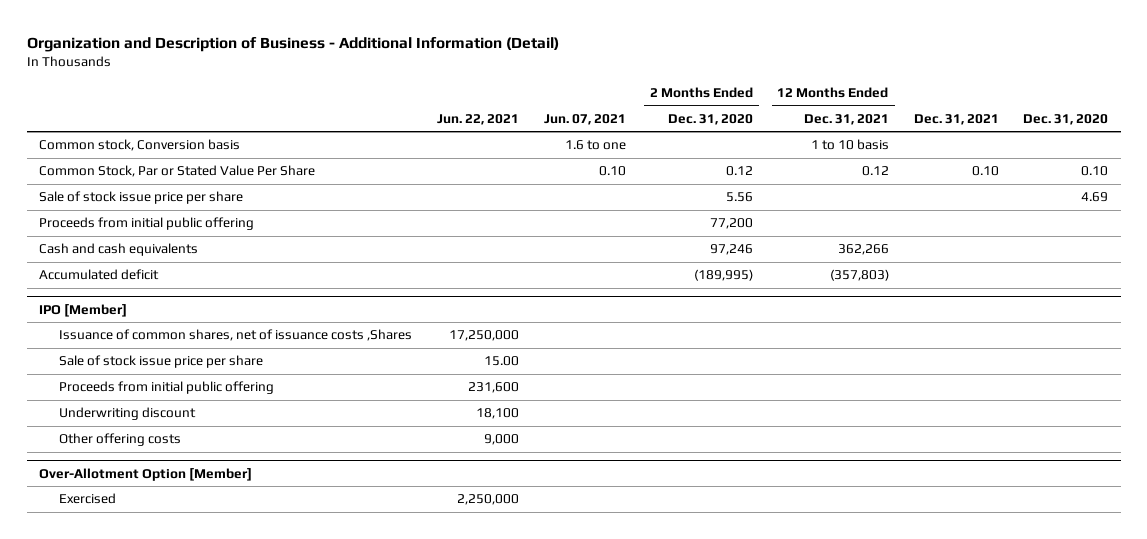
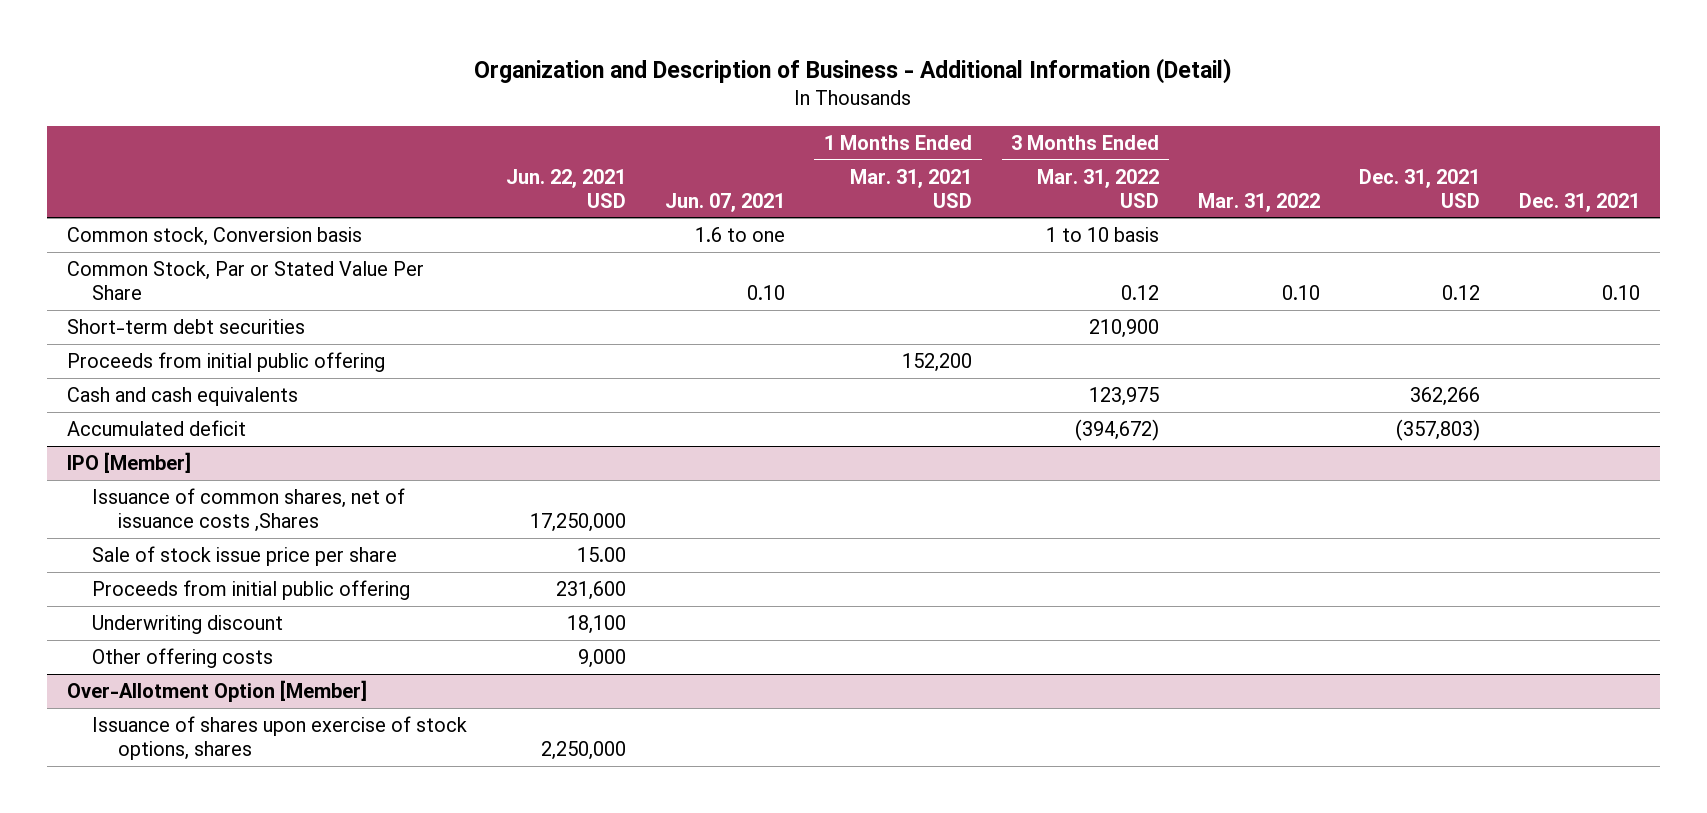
- | Jun. 22, 2021 | Jun. 07, 2021 | 2 Months Ended Dec. 31, 2020 | 12 Months Ended Dec. 31, 2021 | Dec. 31, 2021 | Dec. 31, 2020
+ | Jun. 22, 2021 USD | Jun. 07, 2021 | 1 Months Ended Mar. 31, 2021 USD | 3 Months Ended Mar. 31, 2022 USD | Mar. 31, 2022 | Dec. 31, 2021 USD | Dec. 31, 2021
- Sale of stock issue price per share | | | 5.56 | | | 4.69
+ Short-term debt securities | | | | 210,900 | | |
@ Over-Allotment Option [Member]
- Exercised | 2,250,000 | | | | |
+ Issuance of shares upon exercise of stock options, shares | 2,250,000 | | | | | |

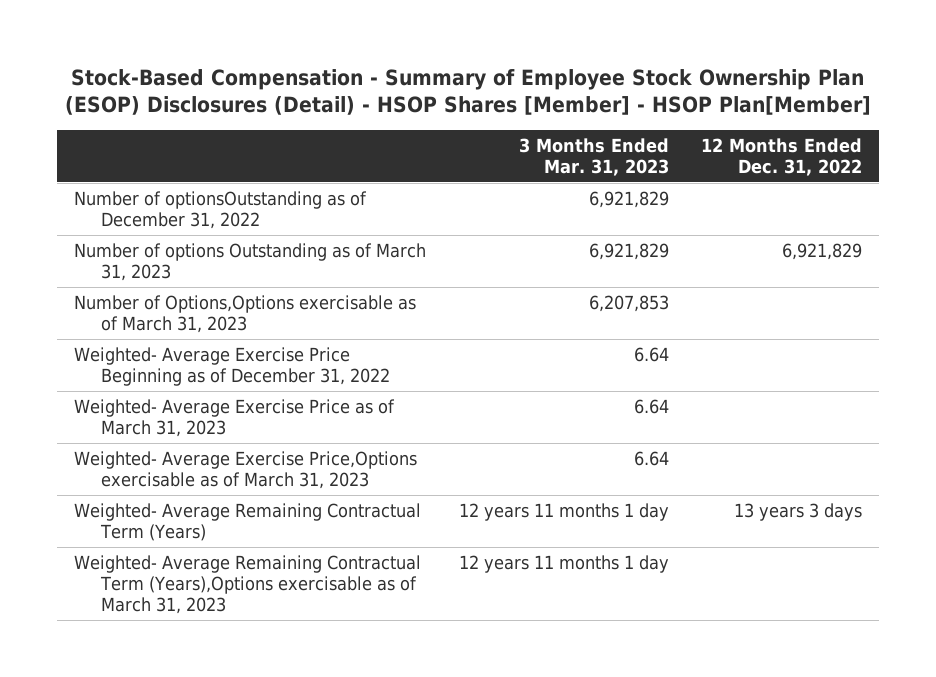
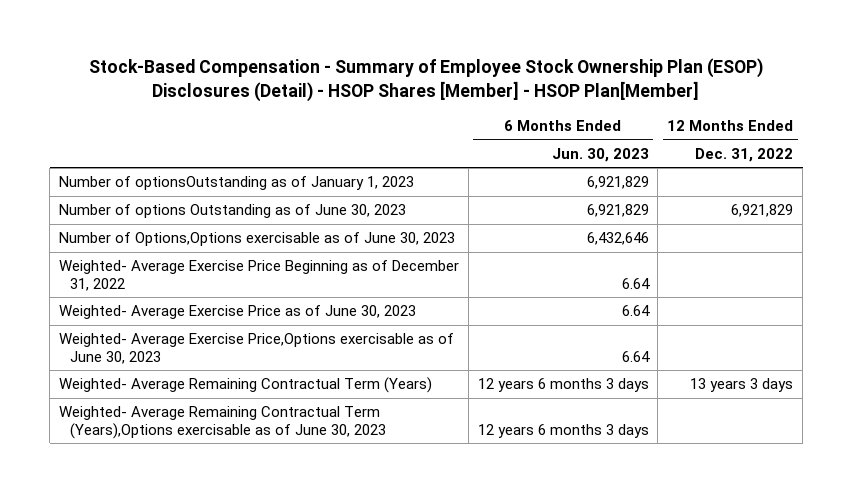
- | 3 Months Ended Mar. 31, 2023 | 12 Months Ended Dec. 31, 2022
+ | 6 Months Ended Jun. 30, 2023 | 12 Months Ended Dec. 31, 2022
- Number of optionsOutstanding as of December 31, 2022 | 6,921,829 |
- Number of options Outstanding as of March 31, 2023 | 6,921,829 | 6,921,829
- Number of Options,Options exercisable as of March 31, 2023 | 6,207,853 |
+ Number of optionsOutstanding as of January 1, 2023 | 6,921,829 |
+ Number of options Outstanding as of June 30, 2023 | 6,921,829 | 6,921,829
+ Number of Options,Options exercisable as of June 30, 2023 | 6,432,646 |
- Weighted- Average Exercise Price as of March 31, 2023 | 6.64 |
- Weighted- Average Exercise Price,Options exercisable as of March 31, 2023 | 6.64 |
+ Weighted- Average Exercise Price as of June 30, 2023 | 6.64 |
+ Weighted- Average Exercise Price,Options exercisable as of June 30, 2023 | 6.64 |
- Weighted- Average Remaining Contractual Term (Years),Options exercisable as of March 31, 2023 | 12 years 11 months 1 day |
+ Weighted- Average Remaining Contractual Term (Years),Options exercisable as of June 30, 2023 | 12 years 6 months 3 days |

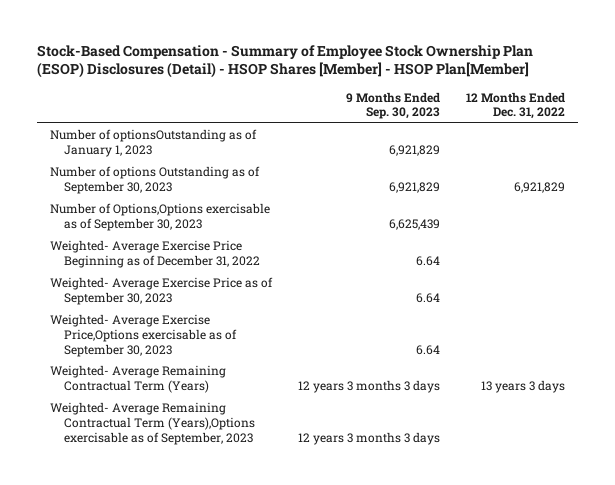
- | 6 Months Ended Jun. 30, 2023 | 12 Months Ended Dec. 31, 2022
+ | 9 Months Ended Sep. 30, 2023 | 12 Months Ended Dec. 31, 2022
- Number of options Outstanding as of June 30, 2023 | 6,921,829 | 6,921,829
- Number of Options,Options exercisable as of June 30, 2023 | 6,432,646 |
+ Number of options Outstanding as of September 30, 2023 | 6,921,829 | 6,921,829
+ Number of Options,Options exercisable as of September 30, 2023 | 6,625,439 |
- Weighted- Average Exercise Price as of June 30, 2023 | 6.64 |
- Weighted- Average Exercise Price,Options exercisable as of June 30, 2023 | 6.64 |
+ Weighted- Average Exercise Price as of September 30, 2023 | 6.64 |
+ Weighted- Average Exercise Price,Options exercisable as of September 30, 2023 | 6.64 |
- Weighted- Average Remaining Contractual Term (Years),Options exercisable as of June 30, 2023 | 12 years 6 months 3 days |
+ Weighted- Average Remaining Contractual Term (Years),Options exercisable as of September, 2023 | 12 years 3 months 3 days |

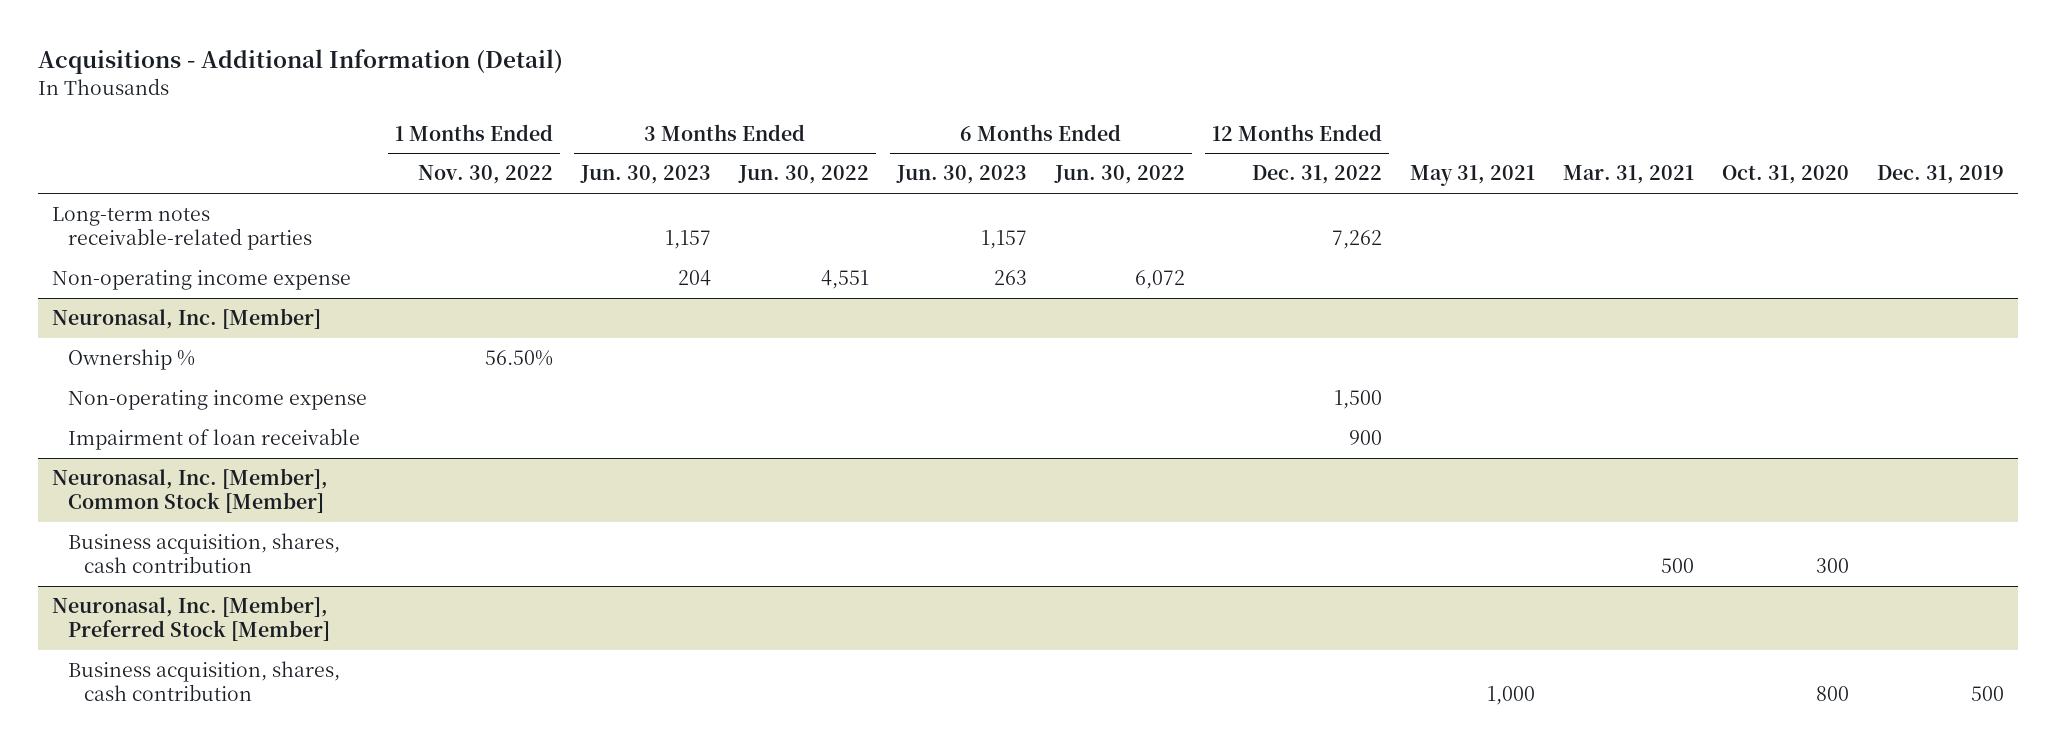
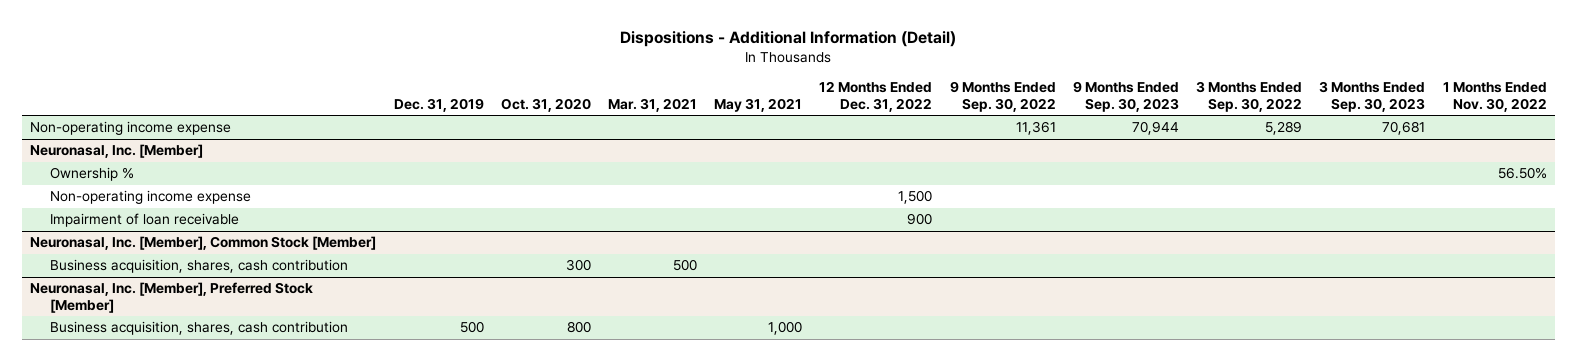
- Acquisitions - Additional Information (Detail)
+ Dispositions - Additional Information (Detail)
- | 1 Months Ended Nov. 30, 2022 | 3 Months Ended Jun. 30, 2023 | 3 Months Ended Jun. 30, 2022 | 6 Months Ended Jun. 30, 2023 | 6 Months Ended Jun. 30, 2022 | 12 Months Ended Dec. 31, 2022 | May 31, 2021 | Mar. 31, 2021 | Oct. 31, 2020 | Dec. 31, 2019
+ | Dec. 31, 2019 | Oct. 31, 2020 | Mar. 31, 2021 | May 31, 2021 | 12 Months Ended Dec. 31, 2022 | 9 Months Ended Sep. 30, 2022 | 9 Months Ended Sep. 30, 2023 | 3 Months Ended Sep. 30, 2022 | 3 Months Ended Sep. 30, 2023 | 1 Months Ended Nov. 30, 2022
- Long-term notes receivable-related parties | | 1,157 | | 1,157 | | 7,262 | | | |

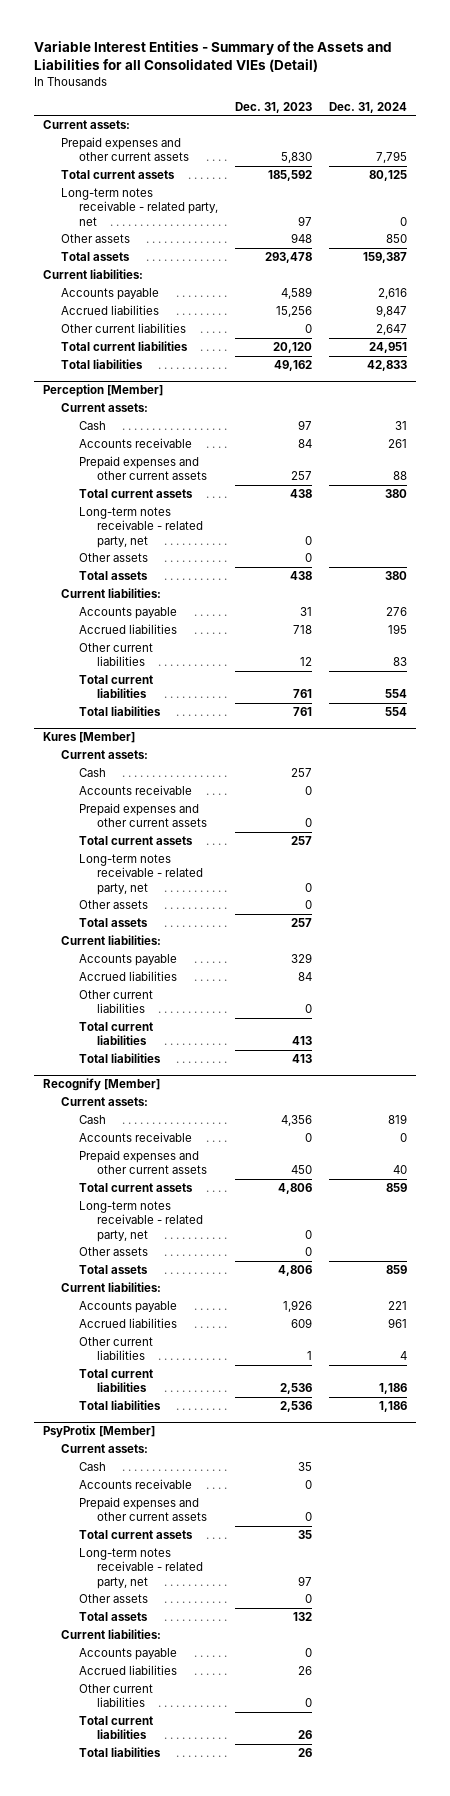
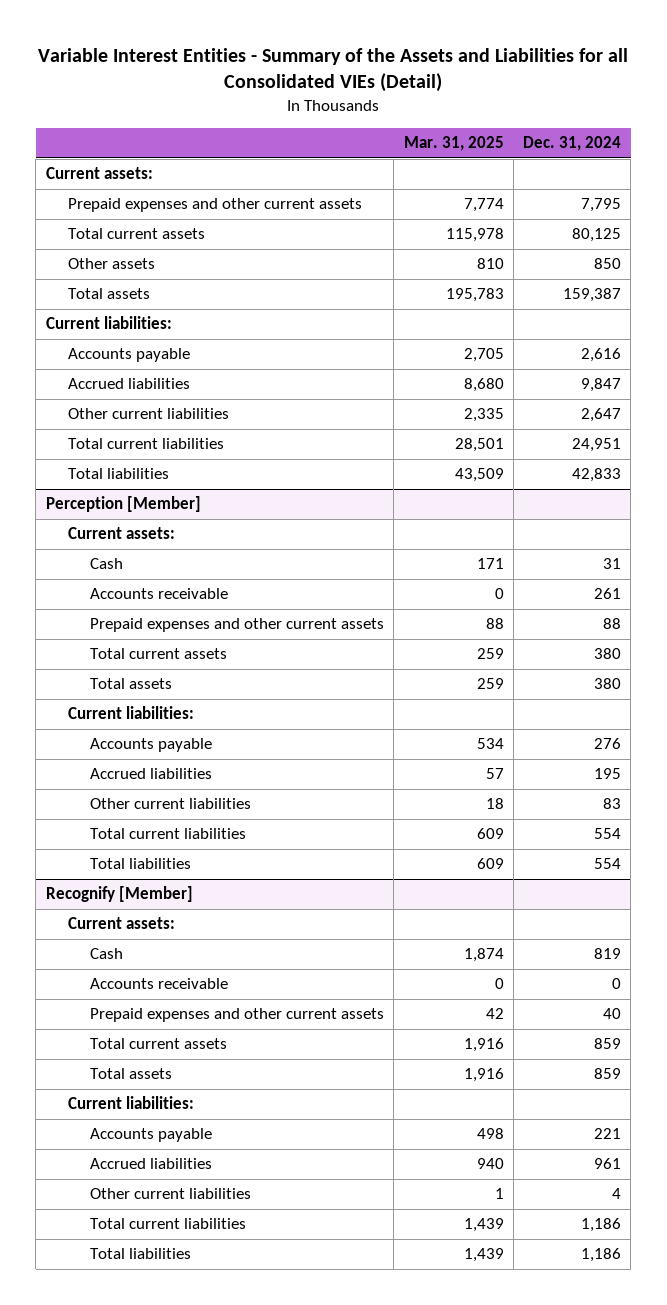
- | Dec. 31, 2023 | Dec. 31, 2024
+ | Mar. 31, 2025 | Dec. 31, 2024
- Long-term notes receivable - related party, net | 97 | 0
@ Perception [Member]
- Long-term notes receivable - related party, net | 0 |
- Other assets | 0 |
- Kures [Member]
- Current assets:
- Cash | 257 |
- Accounts receivable | 0 |
- Prepaid expenses and other current assets | 0 |
- Total current assets | 257 |
- Long-term notes receivable - related party, net | 0 |
- Other assets | 0 |
- Total assets | 257 |
- Current liabilities:
- Accounts payable | 329 |
- Accrued liabilities | 84 |
- Other current liabilities | 0 |
- Total current liabilities | 413 |
- Total liabilities | 413 |
@ Recognify [Member]
- Long-term notes receivable - related party, net | 0 |
- Other assets | 0 |
- PsyProtix [Member]
- Current assets:
- Cash | 35 |
- Accounts receivable | 0 |
- Prepaid expenses and other current assets | 0 |
- Total current assets | 35 |
- Long-term notes receivable - related party, net | 97 |
- Other assets | 0 |
- Total assets | 132 |
- Current liabilities:
- Accounts payable | 0 |
- Accrued liabilities | 26 |
- Other current liabilities | 0 |
- Total current liabilities | 26 |
- Total liabilities | 26 |

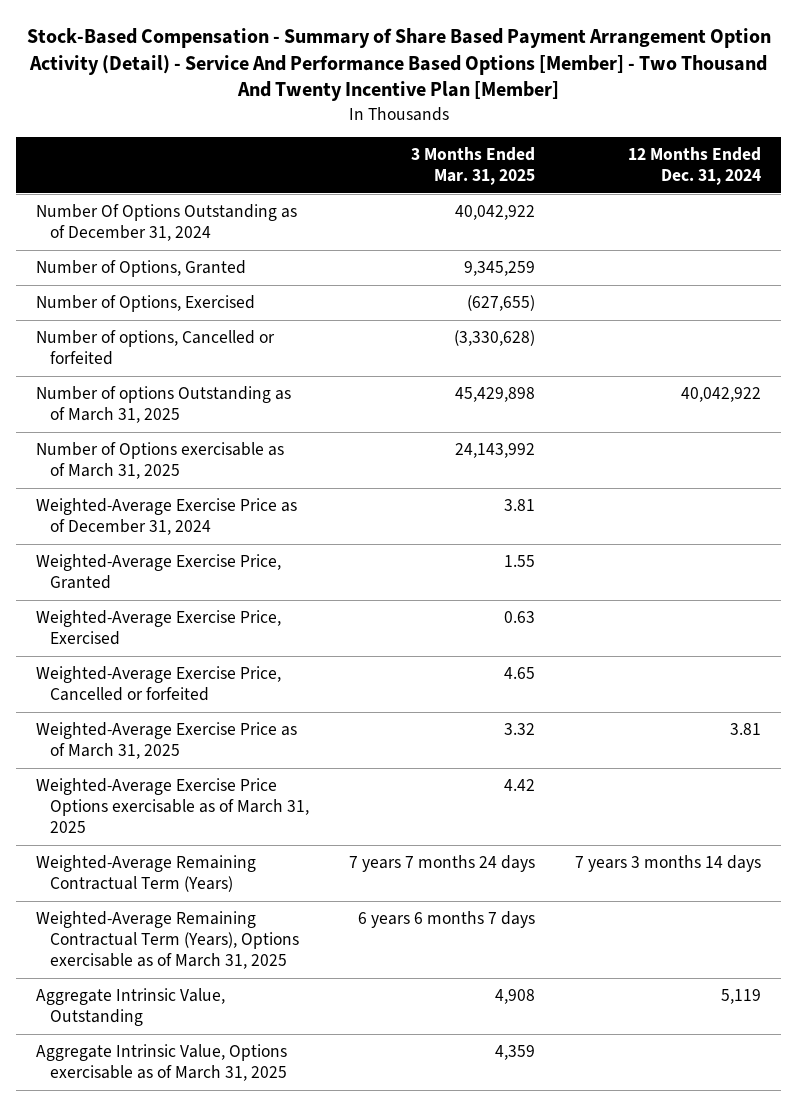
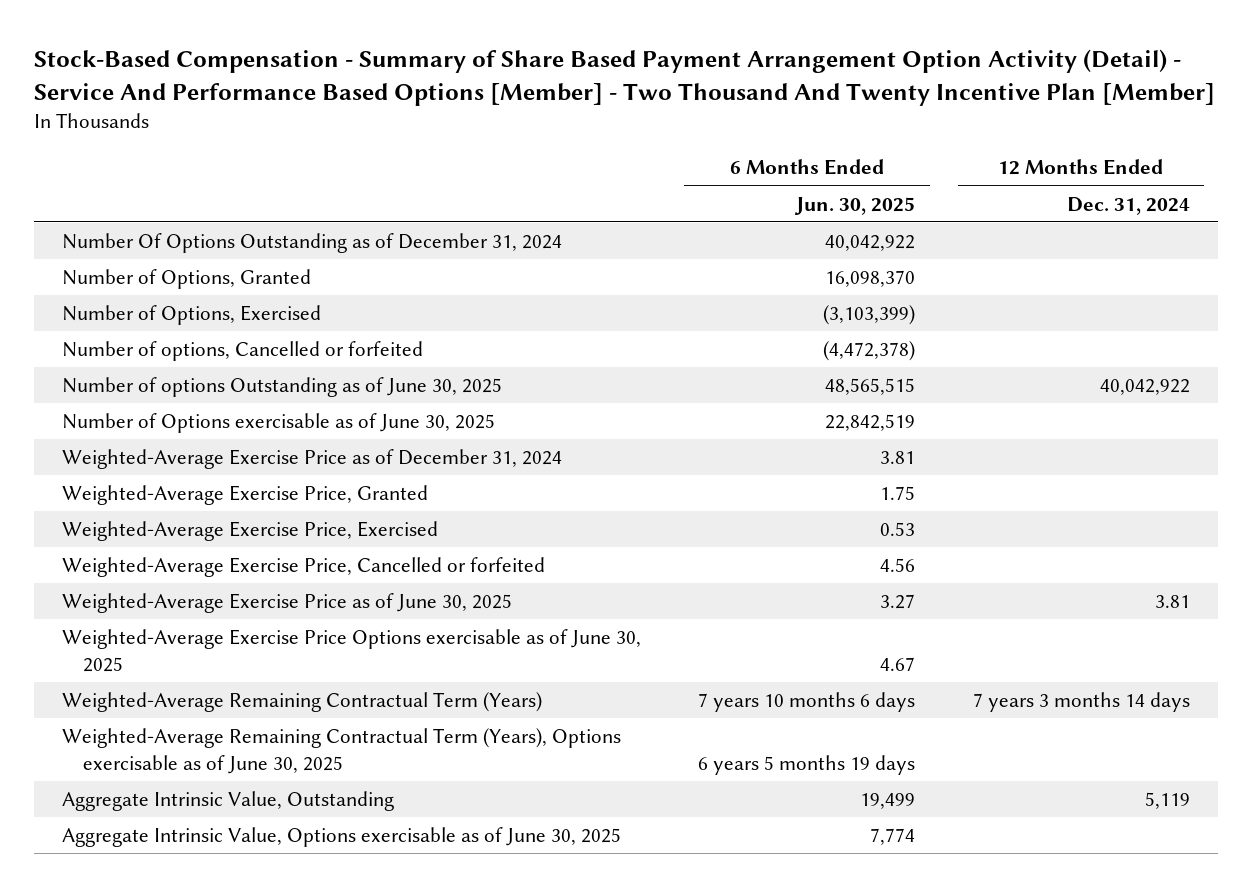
- | 3 Months Ended Mar. 31, 2025 | 12 Months Ended Dec. 31, 2024
+ | 6 Months Ended Jun. 30, 2025 | 12 Months Ended Dec. 31, 2024
- Number of options Outstanding as of March 31, 2025 | 45,429,898 | 40,042,922
- Number of Options exercisable as of March 31, 2025 | 24,143,992 |
+ Number of options Outstanding as of June 30, 2025 | 48,565,515 | 40,042,922
+ Number of Options exercisable as of June 30, 2025 | 22,842,519 |
- Weighted-Average Exercise Price as of March 31, 2025 | 3.32 | 3.81
- Weighted-Average Exercise Price Options exercisable as of March 31, 2025 | 4.42 |
+ Weighted-Average Exercise Price as of June 30, 2025 | 3.27 | 3.81
+ Weighted-Average Exercise Price Options exercisable as of June 30, 2025 | 4.67 |
- Weighted-Average Remaining Contractual Term (Years), Options exercisable as of March 31, 2025 | 6 years 6 months 7 days |
+ Weighted-Average Remaining Contractual Term (Years), Options exercisable as of June 30, 2025 | 6 years 5 months 19 days |
- Aggregate Intrinsic Value, Options exercisable as of March 31, 2025 | 4,359 |
+ Aggregate Intrinsic Value, Options exercisable as of June 30, 2025 | 7,774 |

